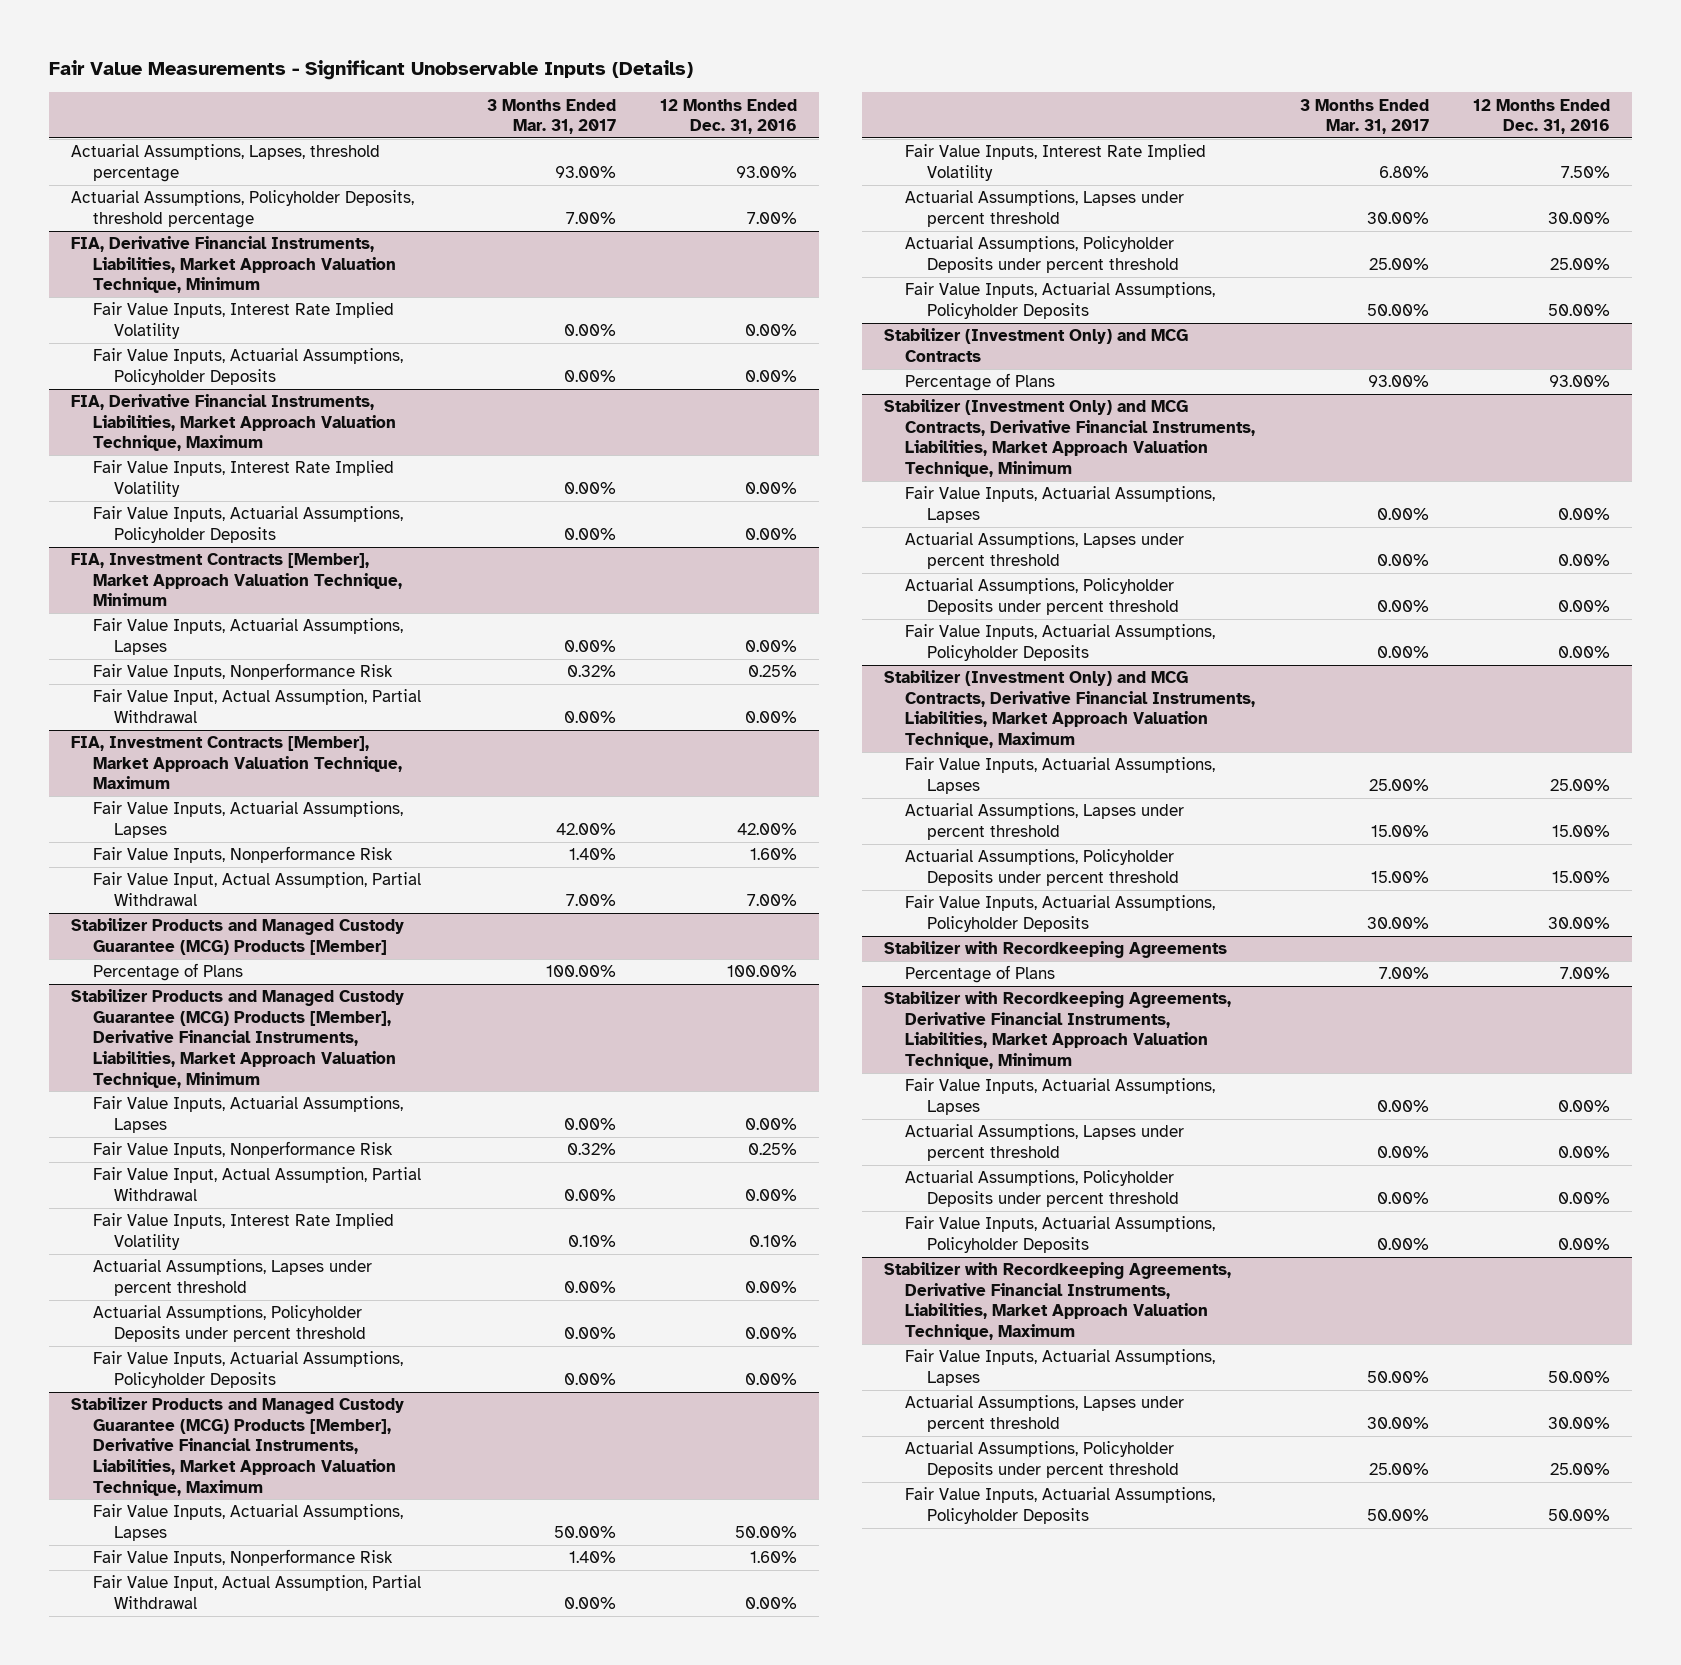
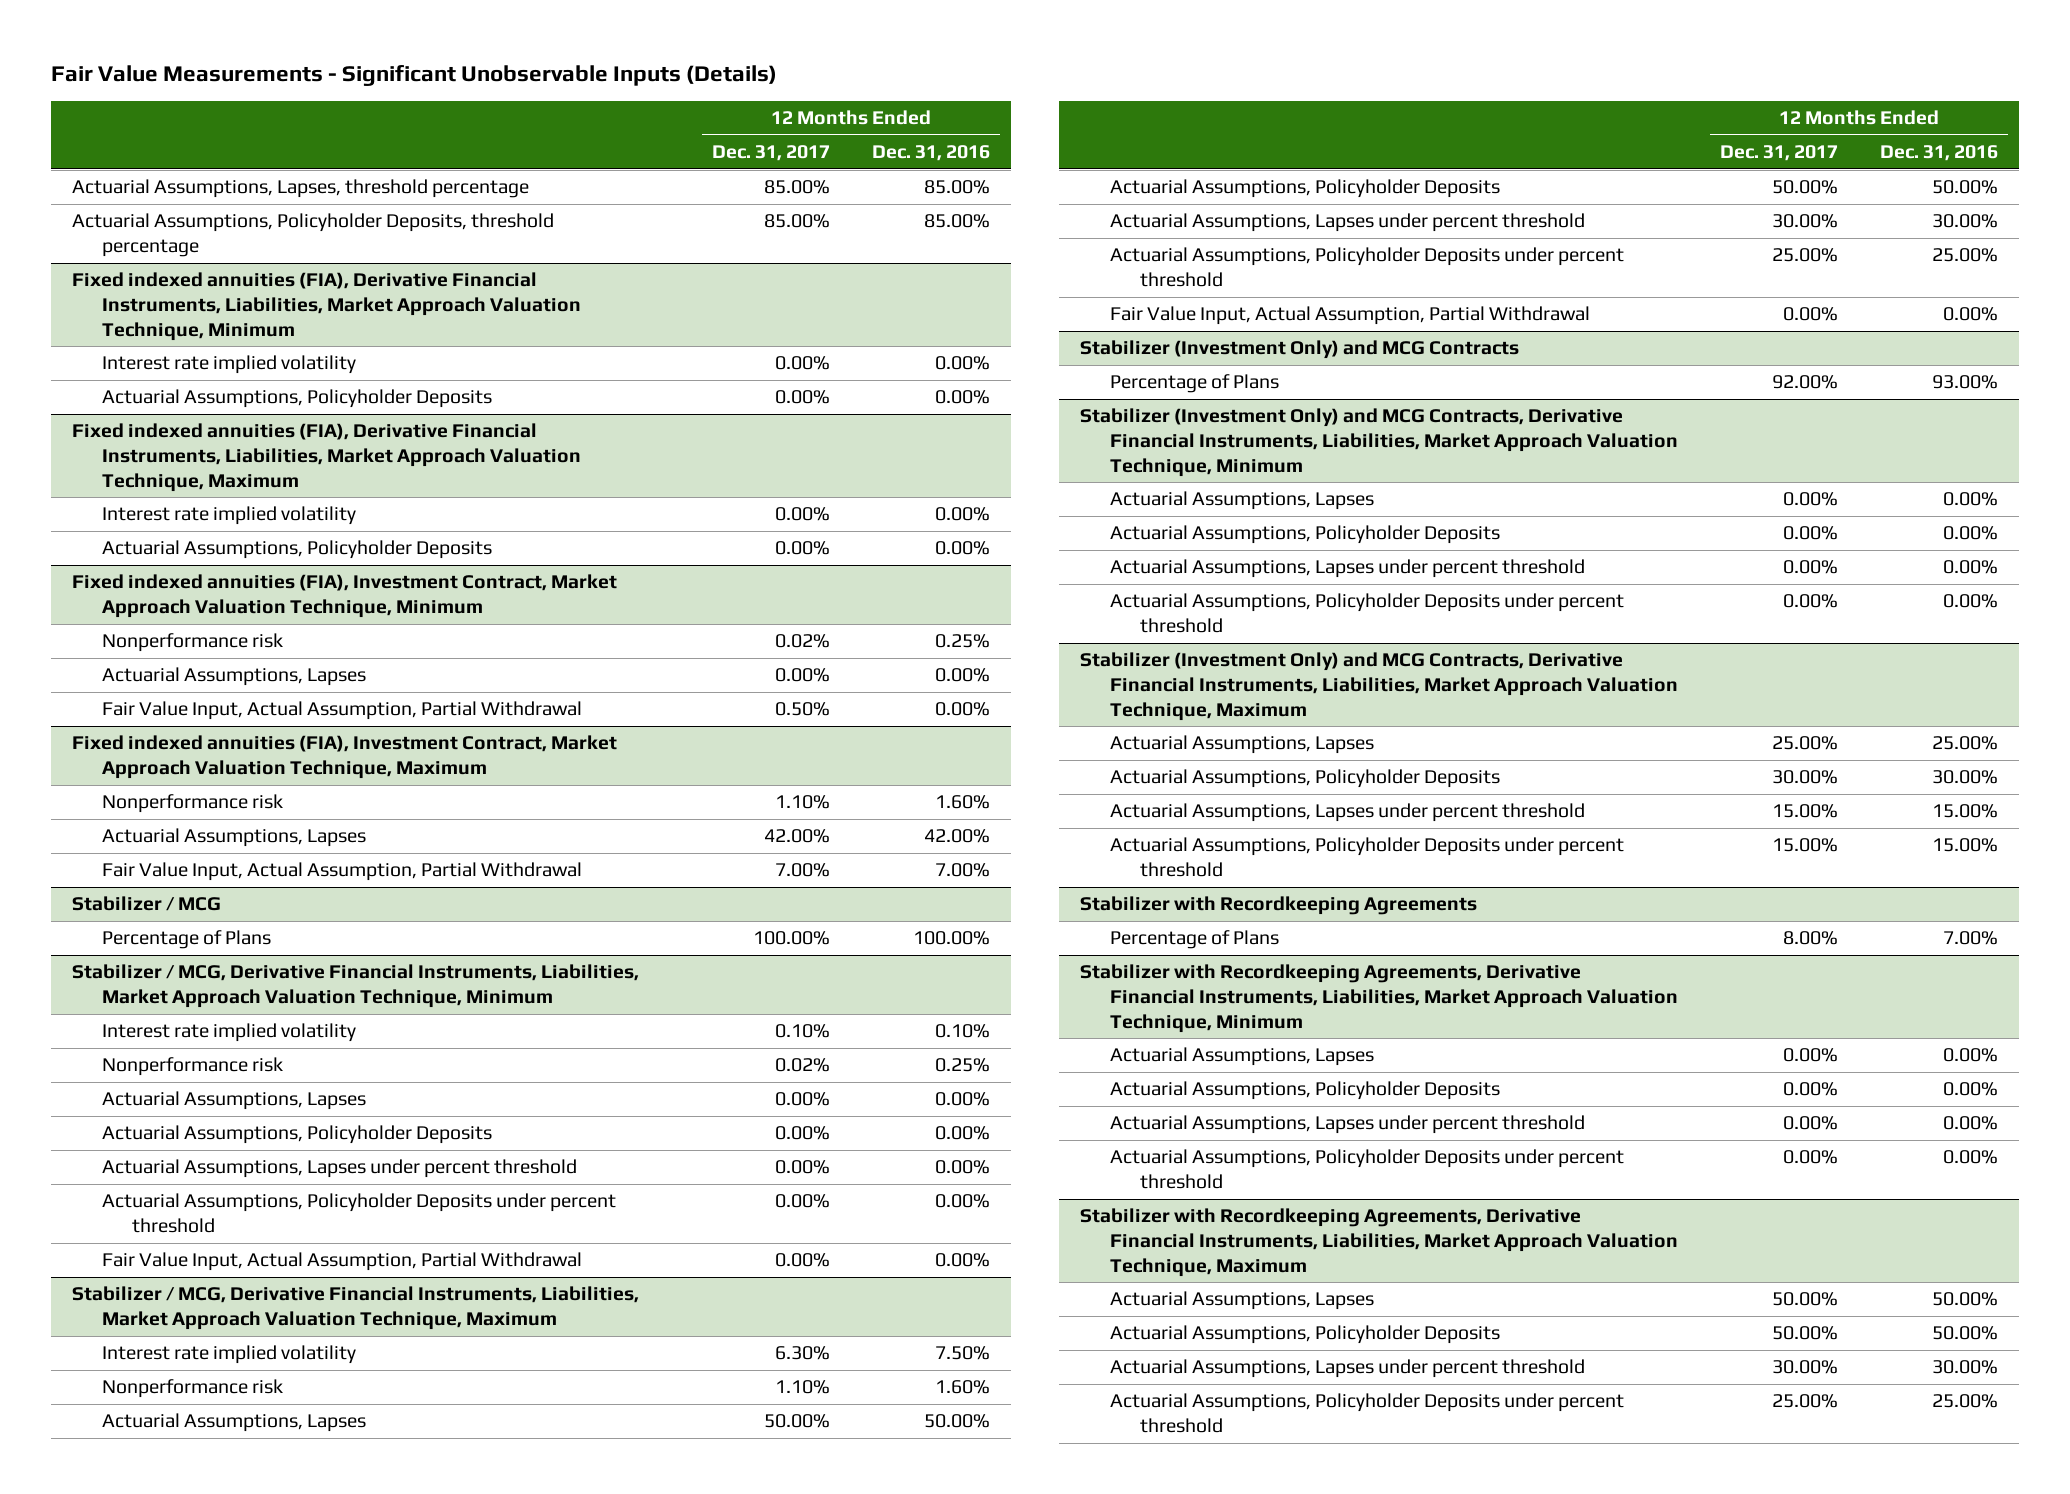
- | 3 Months Ended Mar. 31, 2017 | 12 Months Ended Dec. 31, 2016
+ | 12 Months Ended Dec. 31, 2017 | 12 Months Ended Dec. 31, 2016
- Actuarial Assumptions, Lapses, threshold percentage | 93.00% | 93.00%
- Actuarial Assumptions, Policyholder Deposits, threshold percentage | 7.00% | 7.00%
- FIA, Derivative Financial Instruments, Liabilities, Market Approach Valuation Technique, Minimum
- Fair Value Inputs, Interest Rate Implied Volatility | 0.00% | 0.00%
- Fair Value Inputs, Actuarial Assumptions, Policyholder Deposits | 0.00% | 0.00%
- FIA, Derivative Financial Instruments, Liabilities, Market Approach Valuation Technique, Maximum
- Fair Value Inputs, Interest Rate Implied Volatility | 0.00% | 0.00%
- Fair Value Inputs, Actuarial Assumptions, Policyholder Deposits | 0.00% | 0.00%
- FIA, Investment Contracts [Member], Market Approach Valuation Technique, Minimum
- Fair Value Inputs, Actuarial Assumptions, Lapses | 0.00% | 0.00%
- Fair Value Inputs, Nonperformance Risk | 0.32% | 0.25%
+ Actuarial Assumptions, Lapses, threshold percentage | 85.00% | 85.00%
+ Actuarial Assumptions, Policyholder Deposits, threshold percentage | 85.00% | 85.00%
+ Fixed indexed annuities (FIA), Derivative Financial Instruments, Liabilities, Market Approach Valuation Technique, Minimum
+ Interest rate implied volatility | 0.00% | 0.00%
+ Actuarial Assumptions, Policyholder Deposits | 0.00% | 0.00%
+ Fixed indexed annuities (FIA), Derivative Financial Instruments, Liabilities, Market Approach Valuation Technique, Maximum
+ Interest rate implied volatility | 0.00% | 0.00%
+ Actuarial Assumptions, Policyholder Deposits | 0.00% | 0.00%
+ Fixed indexed annuities (FIA), Investment Contract, Market Approach Valuation Technique, Minimum
+ Nonperformance risk | 0.02% | 0.25%
+ Actuarial Assumptions, Lapses | 0.00% | 0.00%
- FIA, Investment Contracts [Member], Market Approach Valuation Technique, Maximum
- Fair Value Inputs, Actuarial Assumptions, Lapses | 42.00% | 42.00%
- Fair Value Inputs, Nonperformance Risk | 1.40% | 1.60%
+ Fixed indexed annuities (FIA), Investment Contract, Market Approach Valuation Technique, Maximum
+ Nonperformance risk | 1.10% | 1.60%
+ Actuarial Assumptions, Lapses | 42.00% | 42.00%
- Stabilizer Products and Managed Custody Guarantee (MCG) Products [Member]
+ Stabilizer / MCG
- Stabilizer Products and Managed Custody Guarantee (MCG) Products [Member], Derivative Financial Instruments, Liabilities, Market Approach Valuation Technique, Minimum
- Fair Value Inputs, Actuarial Assumptions, Lapses | 0.00% | 0.00%
- Fair Value Inputs, Nonperformance Risk | 0.32% | 0.25%
- Fair Value Input, Actual Assumption, Partial Withdrawal | 0.00% | 0.00%
- Fair Value Inputs, Interest Rate Implied Volatility | 0.10% | 0.10%
+ Stabilizer / MCG, Derivative Financial Instruments, Liabilities, Market Approach Valuation Technique, Minimum
+ Interest rate implied volatility | 0.10% | 0.10%
+ Nonperformance risk | 0.02% | 0.25%
+ Actuarial Assumptions, Lapses | 0.00% | 0.00%
+ Actuarial Assumptions, Policyholder Deposits | 0.00% | 0.00%
- Fair Value Inputs, Actuarial Assumptions, Policyholder Deposits | 0.00% | 0.00%
- Stabilizer Products and Managed Custody Guarantee (MCG) Products [Member], Derivative Financial Instruments, Liabilities, Market Approach Valuation Technique, Maximum
- Fair Value Inputs, Actuarial Assumptions, Lapses | 50.00% | 50.00%
- Fair Value Inputs, Nonperformance Risk | 1.40% | 1.60%
- Fair Value Inputs, Interest Rate Implied Volatility | 6.80% | 7.50%
+ Stabilizer / MCG, Derivative Financial Instruments, Liabilities, Market Approach Valuation Technique, Maximum
+ Interest rate implied volatility | 6.30% | 7.50%
+ Nonperformance risk | 1.10% | 1.60%
+ Actuarial Assumptions, Lapses | 50.00% | 50.00%
+ Actuarial Assumptions, Policyholder Deposits | 50.00% | 50.00%
- Fair Value Inputs, Actuarial Assumptions, Policyholder Deposits | 50.00% | 50.00%
+ Fair Value Input, Actual Assumption, Partial Withdrawal | 0.00% | 0.00%
@ Stabilizer (Investment Only) and MCG Contracts, Derivative Financial Instruments, Liabilities, Market Approach Valuation Technique, Minimum
- Fair Value Inputs, Actuarial Assumptions, Lapses | 0.00% | 0.00%
+ Actuarial Assumptions, Lapses | 0.00% | 0.00%
+ Actuarial Assumptions, Policyholder Deposits | 0.00% | 0.00%
- Fair Value Inputs, Actuarial Assumptions, Policyholder Deposits | 0.00% | 0.00%
@ Stabilizer (Investment Only) and MCG Contracts, Derivative Financial Instruments, Liabilities, Market Approach Valuation Technique, Maximum
- Fair Value Inputs, Actuarial Assumptions, Lapses | 25.00% | 25.00%
+ Actuarial Assumptions, Lapses | 25.00% | 25.00%
+ Actuarial Assumptions, Policyholder Deposits | 30.00% | 30.00%
- Fair Value Inputs, Actuarial Assumptions, Policyholder Deposits | 30.00% | 30.00%
@ Stabilizer with Recordkeeping Agreements, Derivative Financial Instruments, Liabilities, Market Approach Valuation Technique, Minimum
- Fair Value Inputs, Actuarial Assumptions, Lapses | 0.00% | 0.00%
+ Actuarial Assumptions, Lapses | 0.00% | 0.00%
+ Actuarial Assumptions, Policyholder Deposits | 0.00% | 0.00%
- Fair Value Inputs, Actuarial Assumptions, Policyholder Deposits | 0.00% | 0.00%
@ Stabilizer with Recordkeeping Agreements, Derivative Financial Instruments, Liabilities, Market Approach Valuation Technique, Maximum
- Fair Value Inputs, Actuarial Assumptions, Lapses | 50.00% | 50.00%
+ Actuarial Assumptions, Lapses | 50.00% | 50.00%
+ Actuarial Assumptions, Policyholder Deposits | 50.00% | 50.00%
- Fair Value Inputs, Actuarial Assumptions, Policyholder Deposits | 50.00% | 50.00%

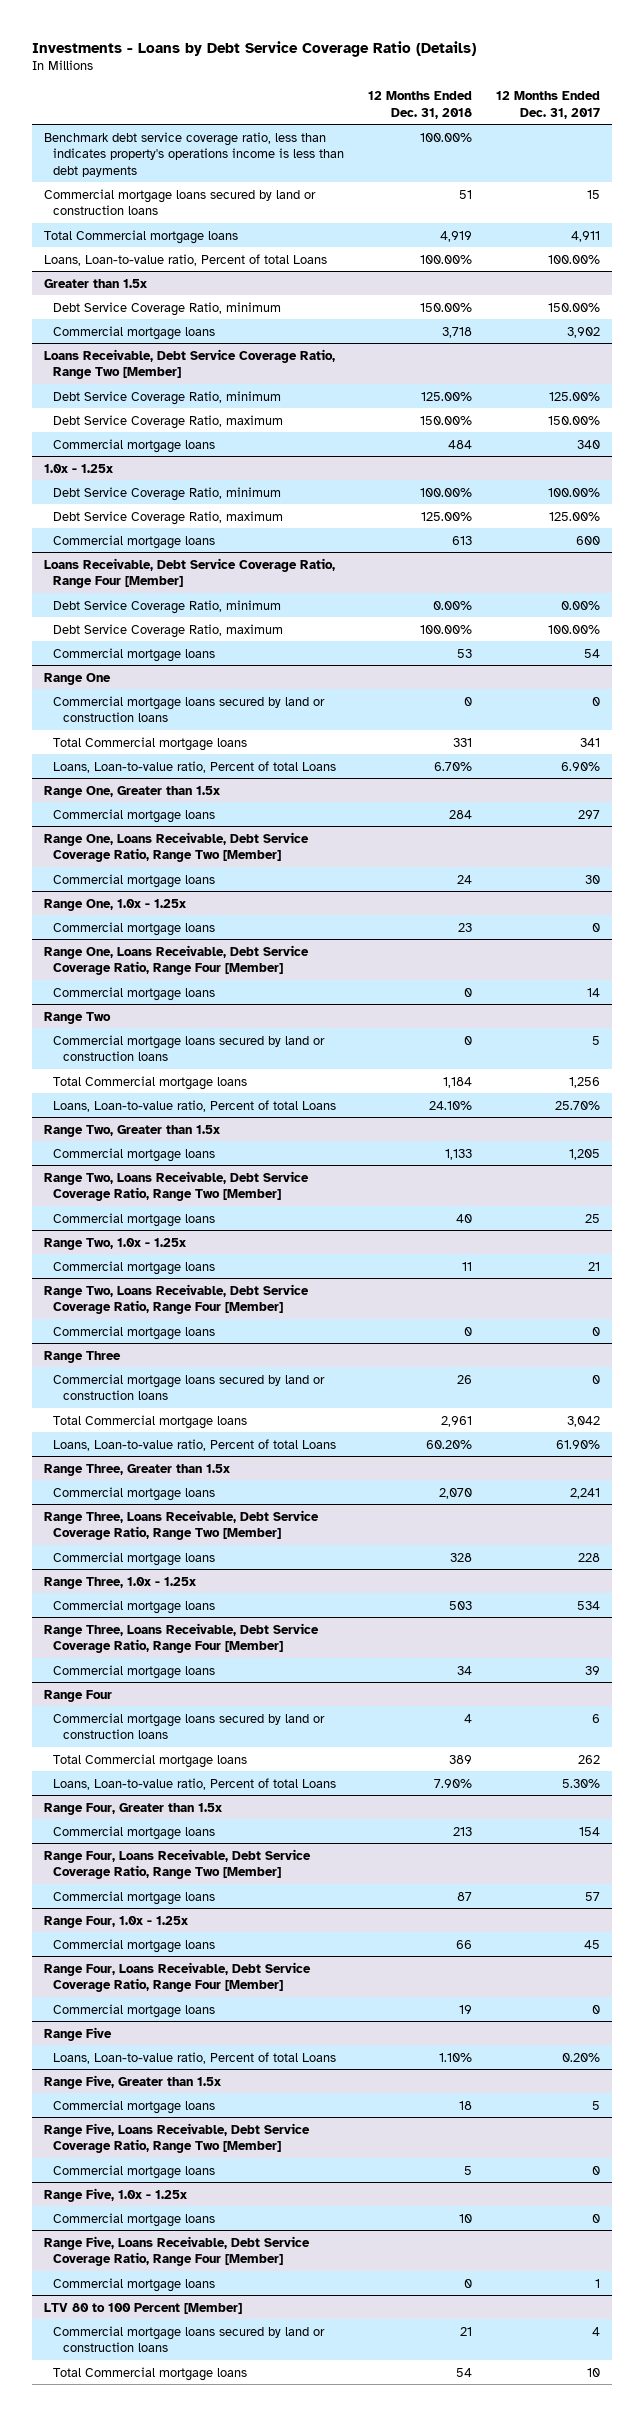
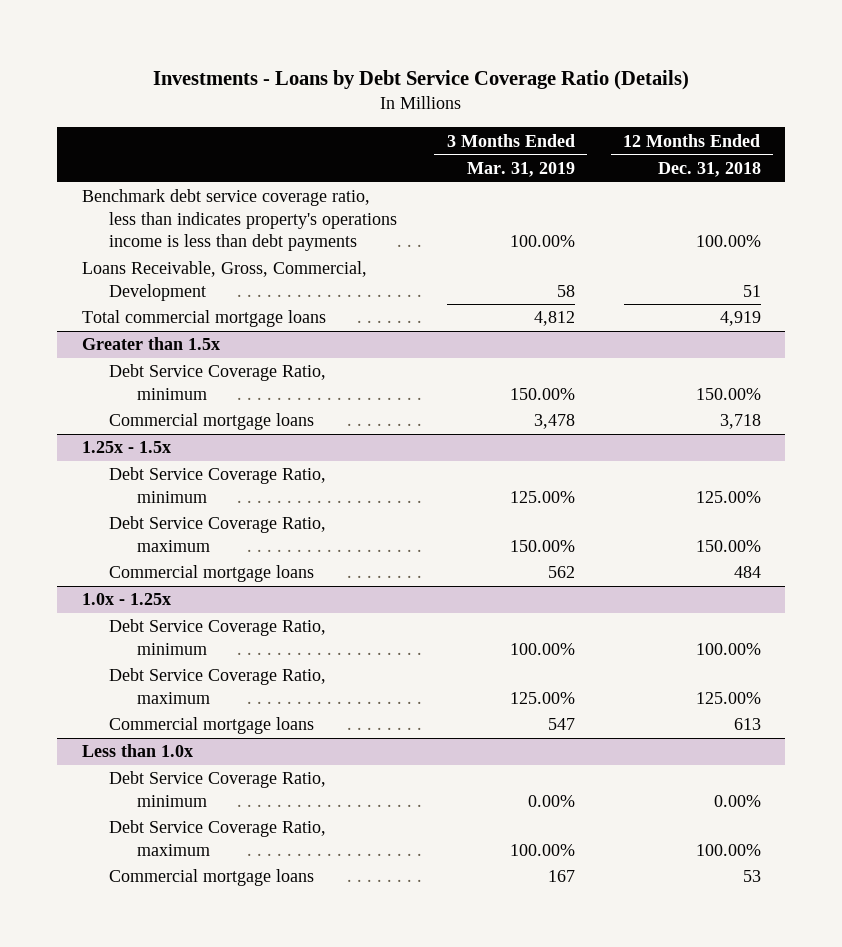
- | 12 Months Ended Dec. 31, 2018 | 12 Months Ended Dec. 31, 2017
+ | 3 Months Ended Mar. 31, 2019 | 12 Months Ended Dec. 31, 2018
- Commercial mortgage loans secured by land or construction loans | 51 | 15
- Total Commercial mortgage loans | 4,919 | 4,911
- Loans, Loan-to-value ratio, Percent of total Loans | 100.00% | 100.00%
+ Loans Receivable, Gross, Commercial, Development | 58 | 51
+ Total commercial mortgage loans | 4,812 | 4,919
- Loans Receivable, Debt Service Coverage Ratio, Range Two [Member]
+ 1.25x - 1.5x
- Loans Receivable, Debt Service Coverage Ratio, Range Four [Member]
+ Less than 1.0x
- Range One
- Commercial mortgage loans secured by land or construction loans | 0 | 0
- Total Commercial mortgage loans | 331 | 341
- Loans, Loan-to-value ratio, Percent of total Loans | 6.70% | 6.90%
- Range One, Greater than 1.5x
- Commercial mortgage loans | 284 | 297
- Range One, Loans Receivable, Debt Service Coverage Ratio, Range Two [Member]
- Commercial mortgage loans | 24 | 30
- Range One, 1.0x - 1.25x
- Commercial mortgage loans | 23 | 0
- Range One, Loans Receivable, Debt Service Coverage Ratio, Range Four [Member]
- Commercial mortgage loans | 0 | 14
- Range Two
- Commercial mortgage loans secured by land or construction loans | 0 | 5
- Total Commercial mortgage loans | 1,184 | 1,256
- Loans, Loan-to-value ratio, Percent of total Loans | 24.10% | 25.70%
- Range Two, Greater than 1.5x
- Commercial mortgage loans | 1,133 | 1,205
- Range Two, Loans Receivable, Debt Service Coverage Ratio, Range Two [Member]
- Commercial mortgage loans | 40 | 25
- Range Two, 1.0x - 1.25x
- Commercial mortgage loans | 11 | 21
- Range Two, Loans Receivable, Debt Service Coverage Ratio, Range Four [Member]
- Commercial mortgage loans | 0 | 0
- Range Three
- Commercial mortgage loans secured by land or construction loans | 26 | 0
- Total Commercial mortgage loans | 2,961 | 3,042
- Loans, Loan-to-value ratio, Percent of total Loans | 60.20% | 61.90%
- Range Three, Greater than 1.5x
- Commercial mortgage loans | 2,070 | 2,241
- Range Three, Loans Receivable, Debt Service Coverage Ratio, Range Two [Member]
- Commercial mortgage loans | 328 | 228
- Range Three, 1.0x - 1.25x
- Commercial mortgage loans | 503 | 534
- Range Three, Loans Receivable, Debt Service Coverage Ratio, Range Four [Member]
- Commercial mortgage loans | 34 | 39
- Range Four
- Commercial mortgage loans secured by land or construction loans | 4 | 6
- Total Commercial mortgage loans | 389 | 262
- Loans, Loan-to-value ratio, Percent of total Loans | 7.90% | 5.30%
- Range Four, Greater than 1.5x
- Commercial mortgage loans | 213 | 154
- Range Four, Loans Receivable, Debt Service Coverage Ratio, Range Two [Member]
- Commercial mortgage loans | 87 | 57
- Range Four, 1.0x - 1.25x
- Commercial mortgage loans | 66 | 45
- Range Four, Loans Receivable, Debt Service Coverage Ratio, Range Four [Member]
- Commercial mortgage loans | 19 | 0
- Range Five
- Loans, Loan-to-value ratio, Percent of total Loans | 1.10% | 0.20%
- Range Five, Greater than 1.5x
- Commercial mortgage loans | 18 | 5
- Range Five, Loans Receivable, Debt Service Coverage Ratio, Range Two [Member]
- Commercial mortgage loans | 5 | 0
- Range Five, 1.0x - 1.25x
- Commercial mortgage loans | 10 | 0
- Range Five, Loans Receivable, Debt Service Coverage Ratio, Range Four [Member]
- Commercial mortgage loans | 0 | 1
- LTV 80 to 100 Percent [Member]
- Commercial mortgage loans secured by land or construction loans | 21 | 4
- Total Commercial mortgage loans | 54 | 10

